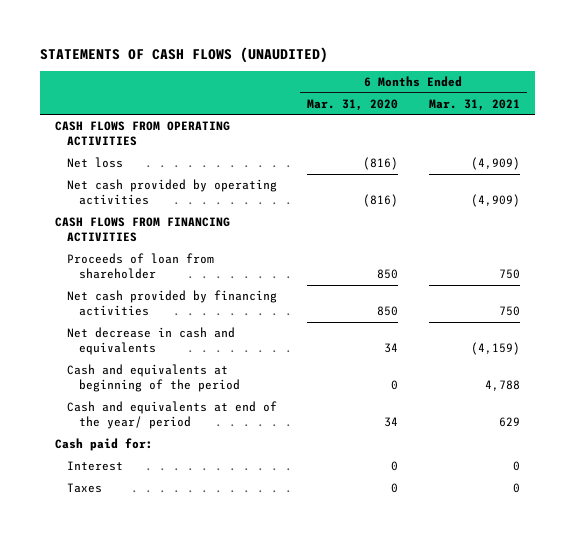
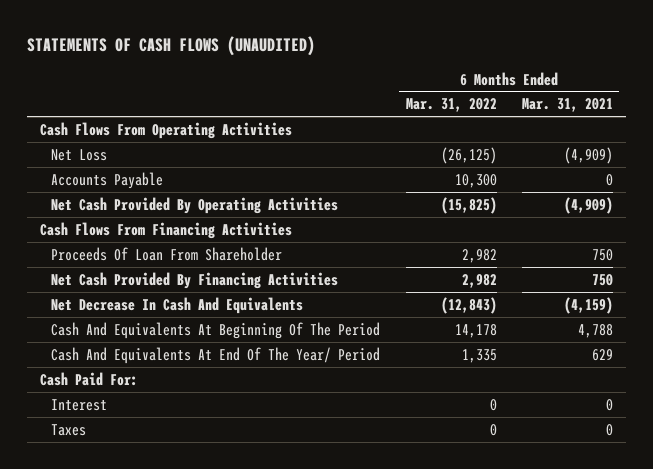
- | 6 Months Ended Mar. 31, 2020 | 6 Months Ended Mar. 31, 2021
+ | 6 Months Ended Mar. 31, 2022 | 6 Months Ended Mar. 31, 2021
- CASH FLOWS FROM OPERATING ACTIVITIES
- Net loss | (816) | (4,909)
- Net cash provided by operating activities | (816) | (4,909)
- CASH FLOWS FROM FINANCING ACTIVITIES
- Proceeds of loan from shareholder | 850 | 750
- Net cash provided by financing activities | 850 | 750
- Net decrease in cash and equivalents | 34 | (4,159)
- Cash and equivalents at beginning of the period | 0 | 4,788
- Cash and equivalents at end of the year/ period | 34 | 629
- Cash paid for:
+ Cash Flows From Operating Activities
+ Net Loss | (26,125) | (4,909)
+ Accounts Payable | 10,300 | 0
+ Net Cash Provided By Operating Activities | (15,825) | (4,909)
+ Cash Flows From Financing Activities
+ Proceeds Of Loan From Shareholder | 2,982 | 750
+ Net Cash Provided By Financing Activities | 2,982 | 750
+ Net Decrease In Cash And Equivalents | (12,843) | (4,159)
+ Cash And Equivalents At Beginning Of The Period | 14,178 | 4,788
+ Cash And Equivalents At End Of The Year/ Period | 1,335 | 629
+ Cash Paid For:

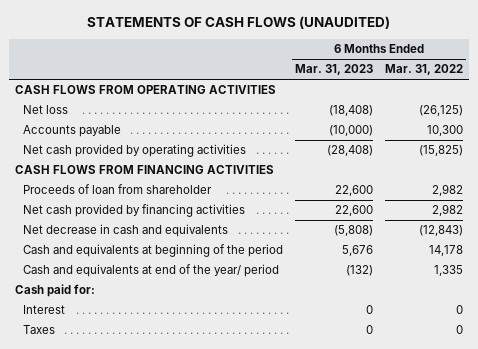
- | 6 Months Ended Mar. 31, 2022 | 6 Months Ended Mar. 31, 2021
+ | 6 Months Ended Mar. 31, 2023 | 6 Months Ended Mar. 31, 2022
- Cash Flows From Operating Activities
- Net Loss | (26,125) | (4,909)
- Accounts Payable | 10,300 | 0
- Net Cash Provided By Operating Activities | (15,825) | (4,909)
- Cash Flows From Financing Activities
- Proceeds Of Loan From Shareholder | 2,982 | 750
- Net Cash Provided By Financing Activities | 2,982 | 750
- Net Decrease In Cash And Equivalents | (12,843) | (4,159)
- Cash And Equivalents At Beginning Of The Period | 14,178 | 4,788
- Cash And Equivalents At End Of The Year/ Period | 1,335 | 629
- Cash Paid For:
+ CASH FLOWS FROM OPERATING ACTIVITIES
+ Net loss | (18,408) | (26,125)
+ Accounts payable | (10,000) | 10,300
+ Net cash provided by operating activities | (28,408) | (15,825)
+ CASH FLOWS FROM FINANCING ACTIVITIES
+ Proceeds of loan from shareholder | 22,600 | 2,982
+ Net cash provided by financing activities | 22,600 | 2,982
+ Net decrease in cash and equivalents | (5,808) | (12,843)
+ Cash and equivalents at beginning of the period | 5,676 | 14,178
+ Cash and equivalents at end of the year/ period | (132) | 1,335
+ Cash paid for:

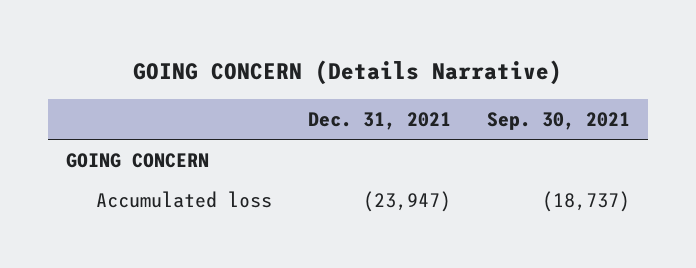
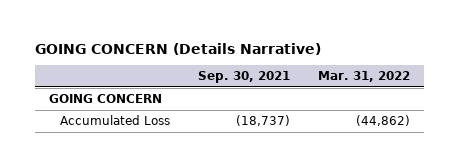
- | Dec. 31, 2021 | Sep. 30, 2021
+ | Sep. 30, 2021 | Mar. 31, 2022
- Accumulated loss | (23,947) | (18,737)
+ Accumulated Loss | (18,737) | (44,862)

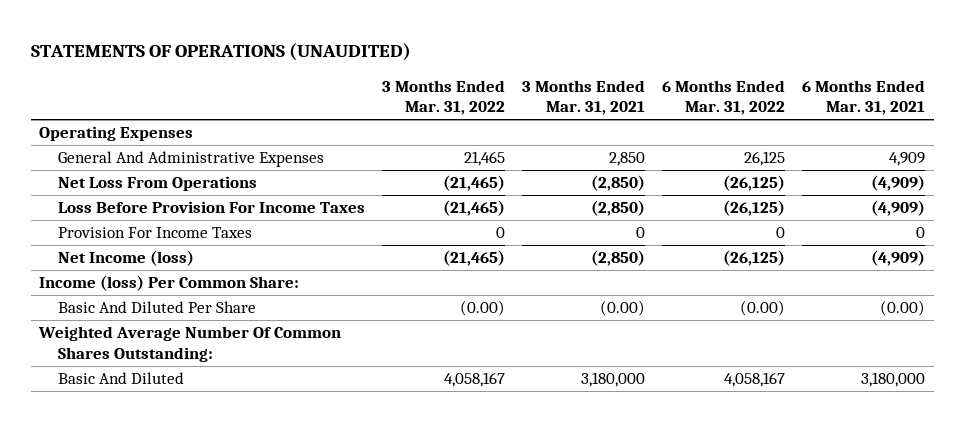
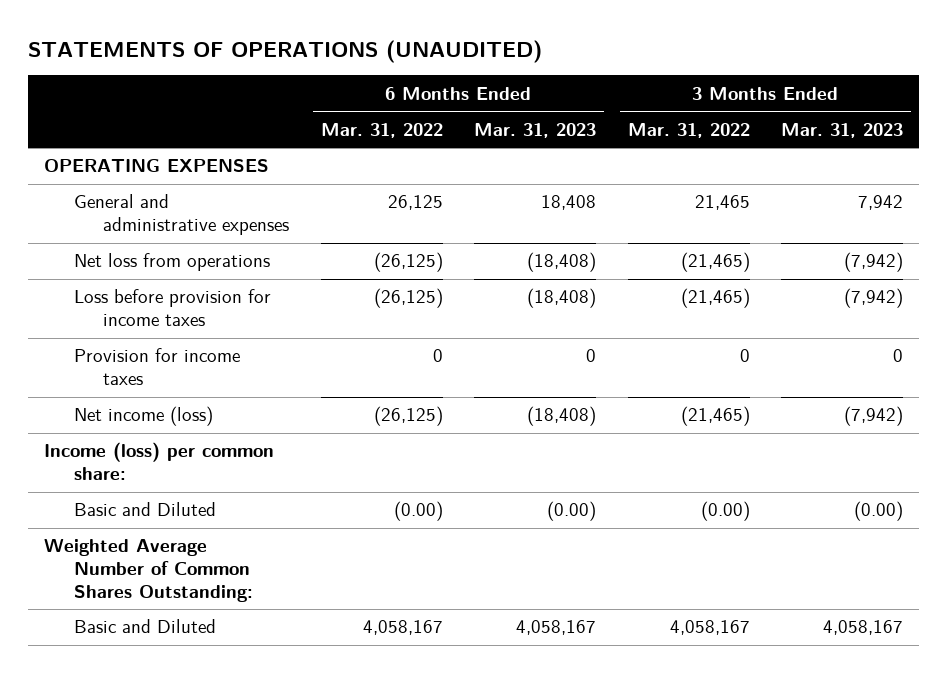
- | 3 Months Ended Mar. 31, 2022 | 3 Months Ended Mar. 31, 2021 | 6 Months Ended Mar. 31, 2022 | 6 Months Ended Mar. 31, 2021
+ | 6 Months Ended Mar. 31, 2022 | 6 Months Ended Mar. 31, 2023 | 3 Months Ended Mar. 31, 2022 | 3 Months Ended Mar. 31, 2023
- Operating Expenses
- General And Administrative Expenses | 21,465 | 2,850 | 26,125 | 4,909
- Net Loss From Operations | (21,465) | (2,850) | (26,125) | (4,909)
- Loss Before Provision For Income Taxes | (21,465) | (2,850) | (26,125) | (4,909)
- Provision For Income Taxes | 0 | 0 | 0 | 0
- Net Income (loss) | (21,465) | (2,850) | (26,125) | (4,909)
- Income (loss) Per Common Share:
- Basic And Diluted Per Share | (0.00) | (0.00) | (0.00) | (0.00)
- Weighted Average Number Of Common Shares Outstanding:
- Basic And Diluted | 4,058,167 | 3,180,000 | 4,058,167 | 3,180,000
+ OPERATING EXPENSES
+ General and administrative expenses | 26,125 | 18,408 | 21,465 | 7,942
+ Net loss from operations | (26,125) | (18,408) | (21,465) | (7,942)
+ Loss before provision for income taxes | (26,125) | (18,408) | (21,465) | (7,942)
+ Provision for income taxes | 0 | 0 | 0 | 0
+ Net income (loss) | (26,125) | (18,408) | (21,465) | (7,942)
+ Income (loss) per common share:
+ Basic and Diluted | (0.00) | (0.00) | (0.00) | (0.00)
+ Weighted Average Number of Common Shares Outstanding:
+ Basic and Diluted | 4,058,167 | 4,058,167 | 4,058,167 | 4,058,167

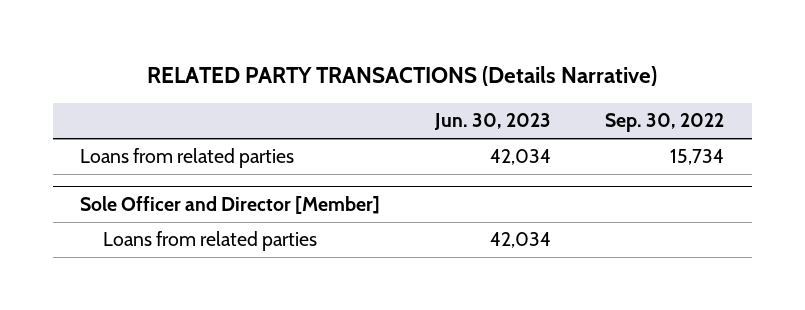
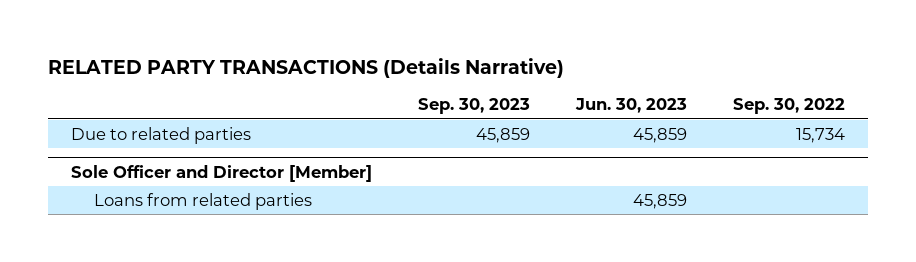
- | Jun. 30, 2023 | Sep. 30, 2022
+ | Sep. 30, 2023 | Jun. 30, 2023 | Sep. 30, 2022
- Loans from related parties | 42,034 | 15,734
+ Due to related parties | 45,859 | 45,859 | 15,734
@ Sole Officer and Director [Member]
- Loans from related parties | 42,034 |
+ Loans from related parties | | 45,859 |

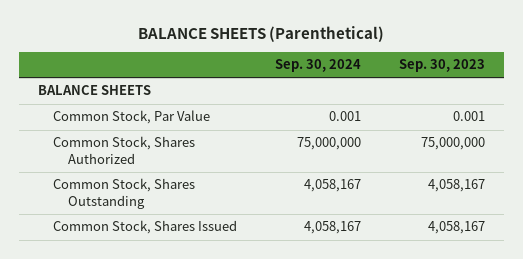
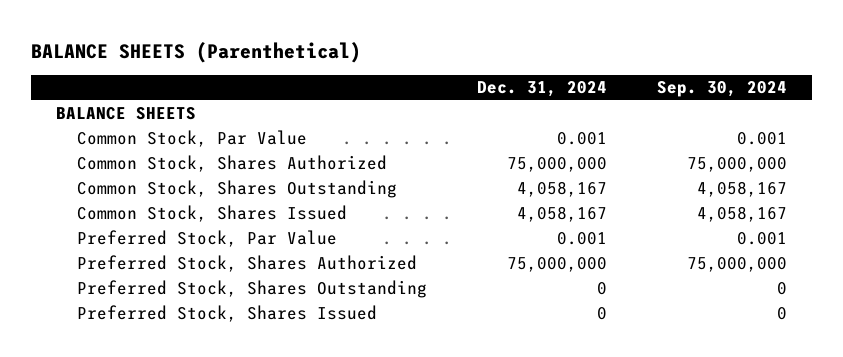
- | Sep. 30, 2024 | Sep. 30, 2023
+ | Dec. 31, 2024 | Sep. 30, 2024
+ Preferred Stock, Par Value | 0.001 | 0.001
+ Preferred Stock, Shares Authorized | 75,000,000 | 75,000,000
+ Preferred Stock, Shares Outstanding | 0 | 0
+ Preferred Stock, Shares Issued | 0 | 0

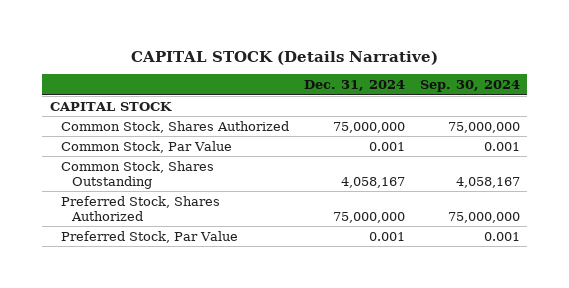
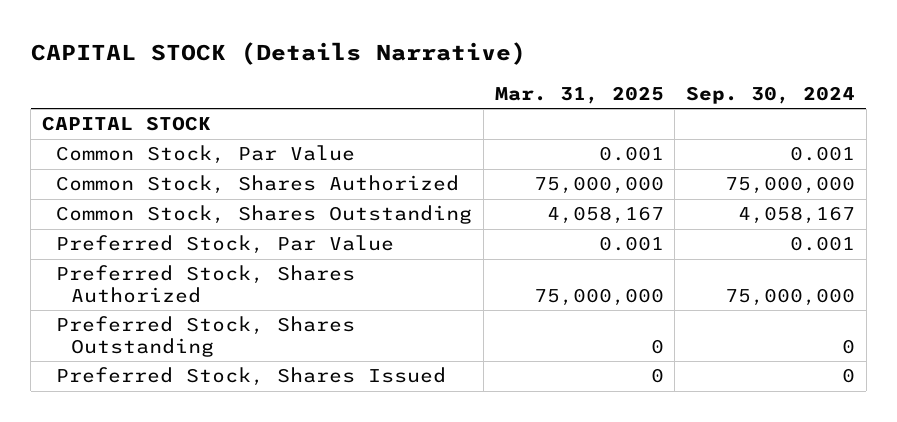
- | Dec. 31, 2024 | Sep. 30, 2024
+ | Mar. 31, 2025 | Sep. 30, 2024
moved down: Common Stock, Shares Authorized | 75,000,000 | 75,000,000
moved down: Preferred Stock, Shares Authorized | 75,000,000 | 75,000,000
+ Preferred Stock, Shares Outstanding | 0 | 0
+ Preferred Stock, Shares Issued | 0 | 0

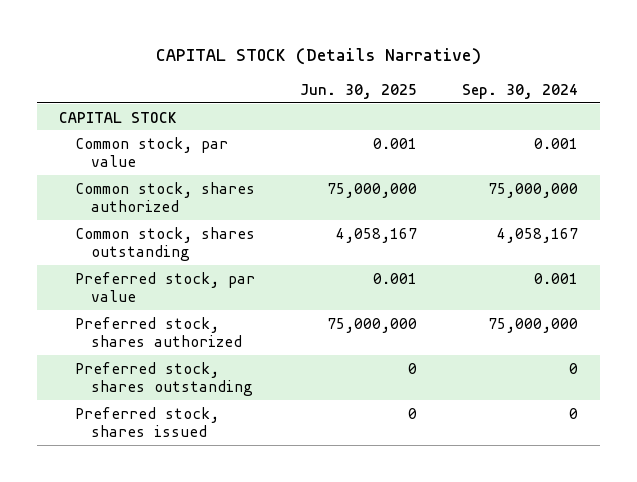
- | Mar. 31, 2025 | Sep. 30, 2024
+ | Jun. 30, 2025 | Sep. 30, 2024
- Common Stock, Par Value | 0.001 | 0.001
- Common Stock, Shares Authorized | 75,000,000 | 75,000,000
- Common Stock, Shares Outstanding | 4,058,167 | 4,058,167
- Preferred Stock, Par Value | 0.001 | 0.001
- Preferred Stock, Shares Authorized | 75,000,000 | 75,000,000
- Preferred Stock, Shares Outstanding | 0 | 0
- Preferred Stock, Shares Issued | 0 | 0
+ Common stock, par value | 0.001 | 0.001
+ Common stock, shares authorized | 75,000,000 | 75,000,000
+ Common stock, shares outstanding | 4,058,167 | 4,058,167
+ Preferred stock, par value | 0.001 | 0.001
+ Preferred stock, shares authorized | 75,000,000 | 75,000,000
+ Preferred stock, shares outstanding | 0 | 0
+ Preferred stock, shares issued | 0 | 0

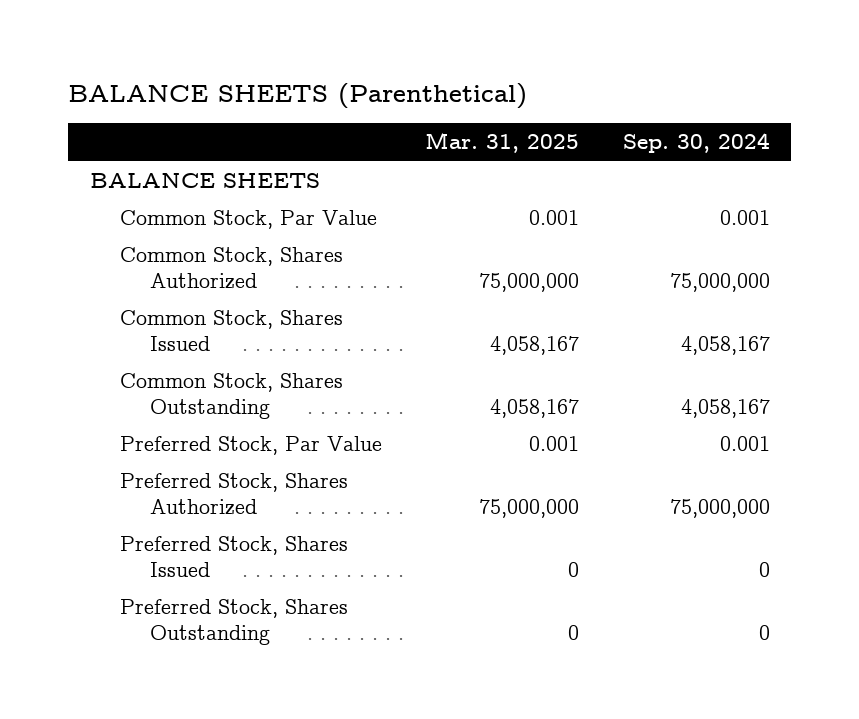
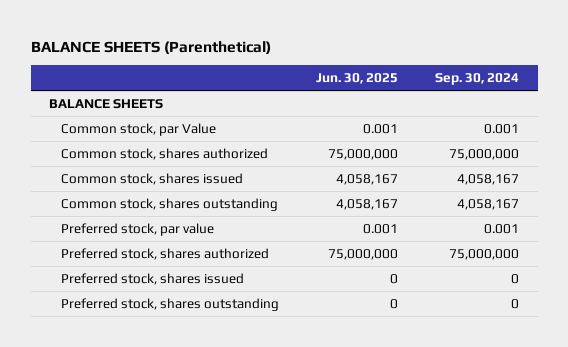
- | Mar. 31, 2025 | Sep. 30, 2024
+ | Jun. 30, 2025 | Sep. 30, 2024
- Common Stock, Par Value | 0.001 | 0.001
- Common Stock, Shares Authorized | 75,000,000 | 75,000,000
- Common Stock, Shares Issued | 4,058,167 | 4,058,167
- Common Stock, Shares Outstanding | 4,058,167 | 4,058,167
- Preferred Stock, Par Value | 0.001 | 0.001
- Preferred Stock, Shares Authorized | 75,000,000 | 75,000,000
- Preferred Stock, Shares Issued | 0 | 0
- Preferred Stock, Shares Outstanding | 0 | 0
+ Common stock, par Value | 0.001 | 0.001
+ Common stock, shares authorized | 75,000,000 | 75,000,000
+ Common stock, shares issued | 4,058,167 | 4,058,167
+ Common stock, shares outstanding | 4,058,167 | 4,058,167
+ Preferred stock, par value | 0.001 | 0.001
+ Preferred stock, shares authorized | 75,000,000 | 75,000,000
+ Preferred stock, shares issued | 0 | 0
+ Preferred stock, shares outstanding | 0 | 0

